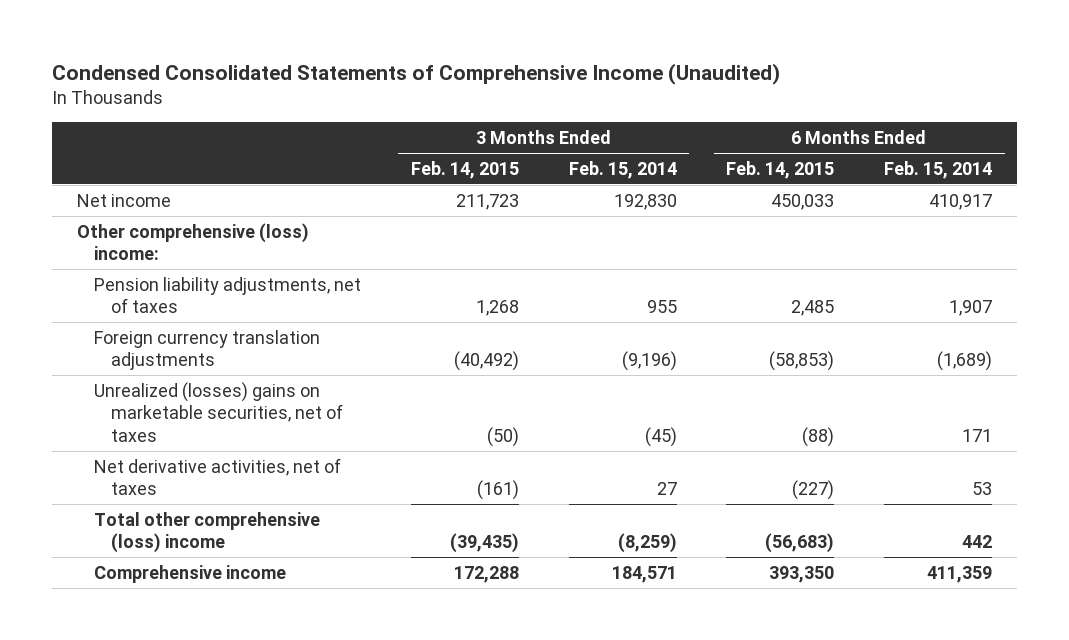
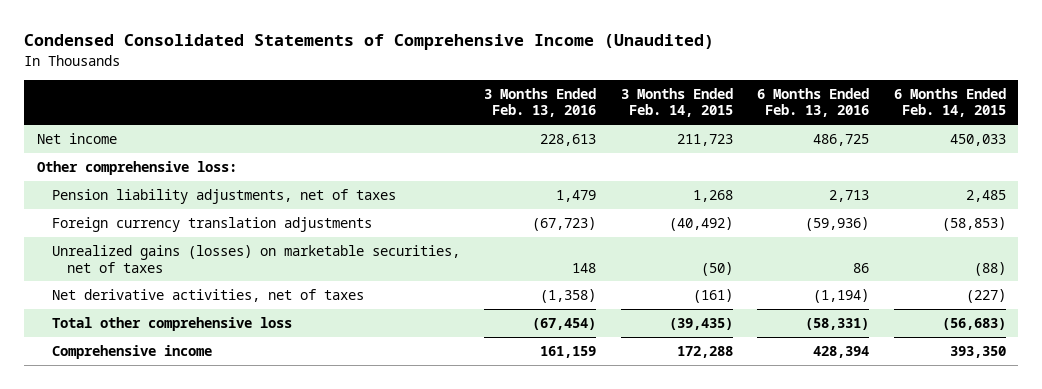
- | 3 Months Ended Feb. 14, 2015 | 3 Months Ended Feb. 15, 2014 | 6 Months Ended Feb. 14, 2015 | 6 Months Ended Feb. 15, 2014
+ | 3 Months Ended Feb. 13, 2016 | 3 Months Ended Feb. 14, 2015 | 6 Months Ended Feb. 13, 2016 | 6 Months Ended Feb. 14, 2015
- Other comprehensive (loss) income:
+ Other comprehensive loss:
- Unrealized (losses) gains on marketable securities, net of taxes | (50) | (45) | (88) | 171
+ Unrealized gains (losses) on marketable securities, net of taxes | 148 | (50) | 86 | (88)
- Total other comprehensive (loss) income | (39,435) | (8,259) | (56,683) | 442
+ Total other comprehensive loss | (67,454) | (39,435) | (58,331) | (56,683)

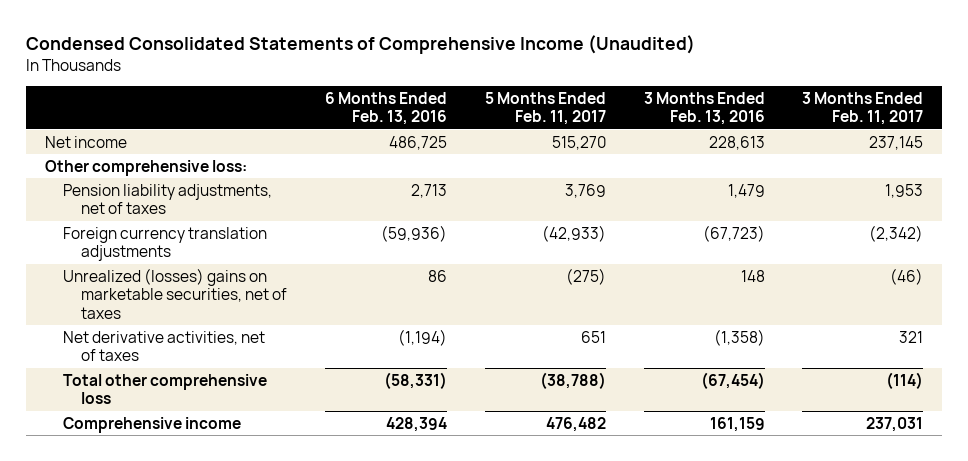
- | 3 Months Ended Feb. 13, 2016 | 3 Months Ended Feb. 14, 2015 | 6 Months Ended Feb. 13, 2016 | 6 Months Ended Feb. 14, 2015
+ | 6 Months Ended Feb. 13, 2016 | 5 Months Ended Feb. 11, 2017 | 3 Months Ended Feb. 13, 2016 | 3 Months Ended Feb. 11, 2017
- Unrealized gains (losses) on marketable securities, net of taxes | 148 | (50) | 86 | (88)
+ Unrealized (losses) gains on marketable securities, net of taxes | 86 | (275) | 148 | (46)

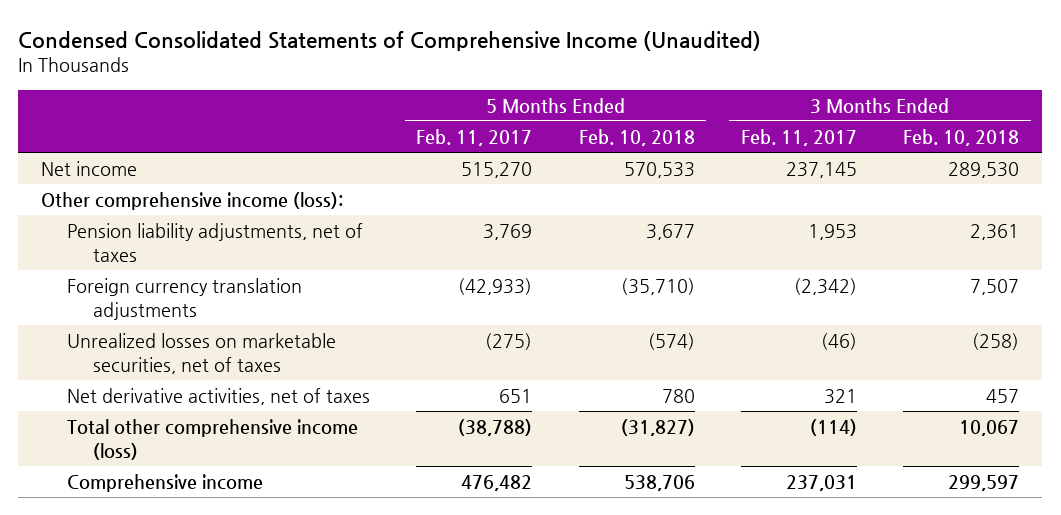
- | 6 Months Ended Feb. 13, 2016 | 5 Months Ended Feb. 11, 2017 | 3 Months Ended Feb. 13, 2016 | 3 Months Ended Feb. 11, 2017
+ | 5 Months Ended Feb. 11, 2017 | 5 Months Ended Feb. 10, 2018 | 3 Months Ended Feb. 11, 2017 | 3 Months Ended Feb. 10, 2018
- Other comprehensive loss:
+ Other comprehensive income (loss):
- Unrealized (losses) gains on marketable securities, net of taxes | 86 | (275) | 148 | (46)
+ Unrealized losses on marketable securities, net of taxes | (275) | (574) | (46) | (258)
- Total other comprehensive loss | (58,331) | (38,788) | (67,454) | (114)
+ Total other comprehensive income (loss) | (38,788) | (31,827) | (114) | 10,067

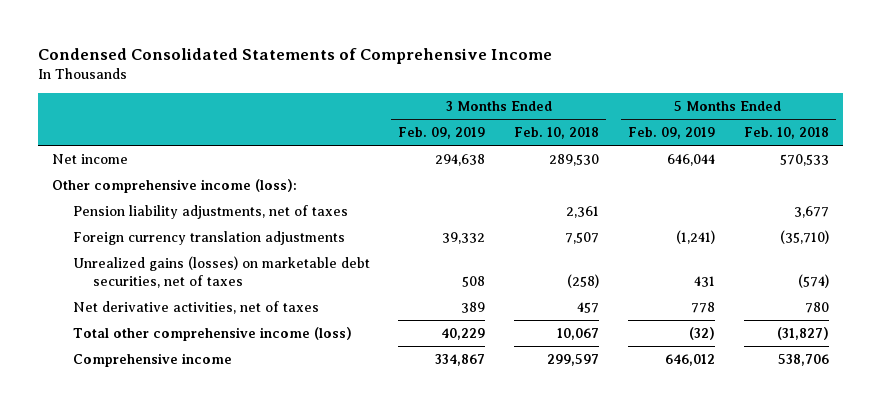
- Condensed Consolidated Statements of Comprehensive Income (Unaudited)
+ Condensed Consolidated Statements of Comprehensive Income
- | 5 Months Ended Feb. 11, 2017 | 5 Months Ended Feb. 10, 2018 | 3 Months Ended Feb. 11, 2017 | 3 Months Ended Feb. 10, 2018
+ | 3 Months Ended Feb. 09, 2019 | 3 Months Ended Feb. 10, 2018 | 5 Months Ended Feb. 09, 2019 | 5 Months Ended Feb. 10, 2018
- Unrealized losses on marketable securities, net of taxes | (275) | (574) | (46) | (258)
+ Unrealized gains (losses) on marketable debt securities, net of taxes | 508 | (258) | 431 | (574)

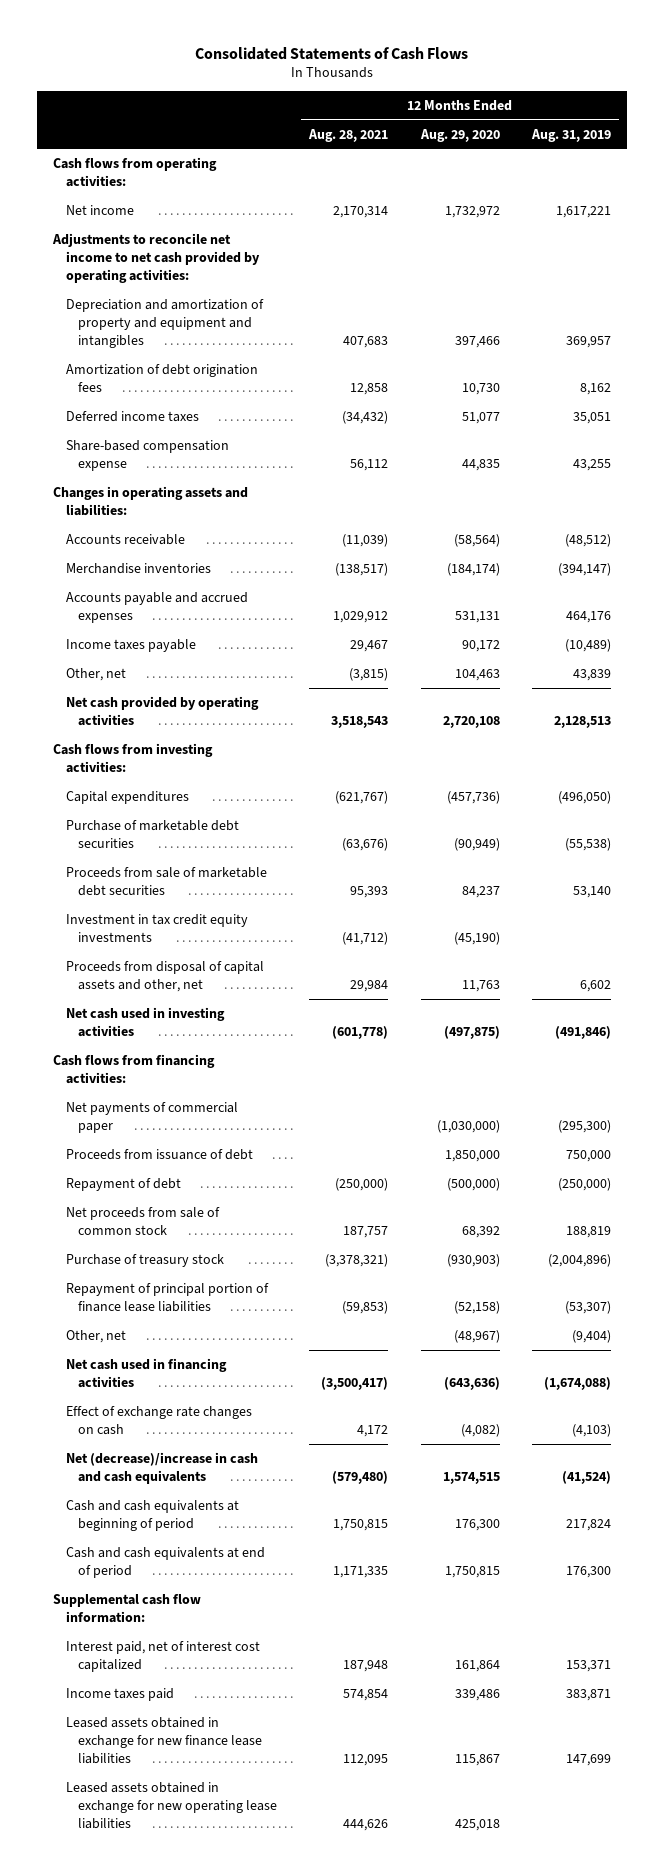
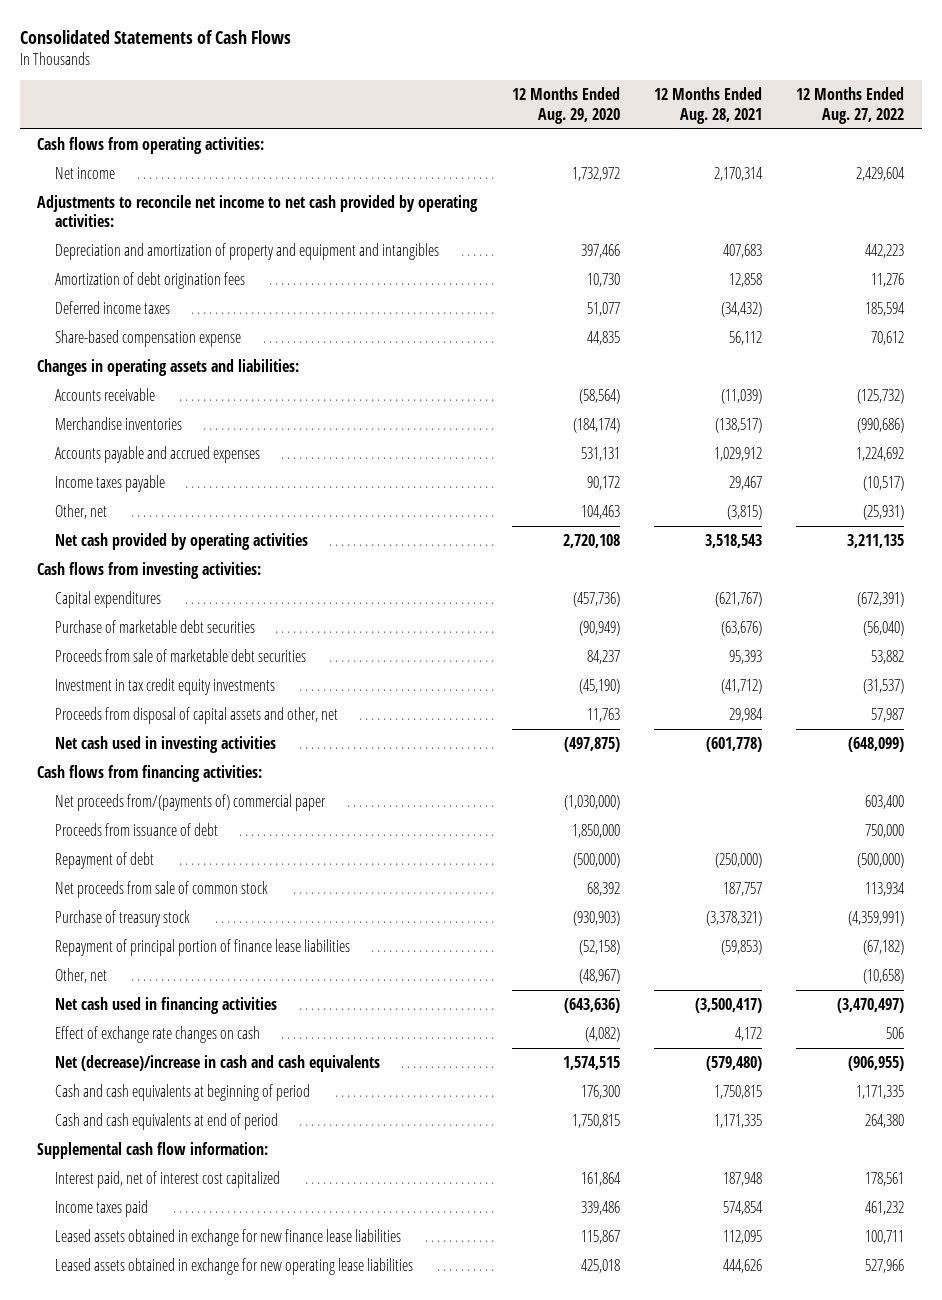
- | 12 Months Ended Aug. 28, 2021 | 12 Months Ended Aug. 29, 2020 | 12 Months Ended Aug. 31, 2019
+ | 12 Months Ended Aug. 29, 2020 | 12 Months Ended Aug. 28, 2021 | 12 Months Ended Aug. 27, 2022
- Net payments of commercial paper | | (1,030,000) | (295,300)
+ Net proceeds from/(payments of) commercial paper | (1,030,000) | | 603,400

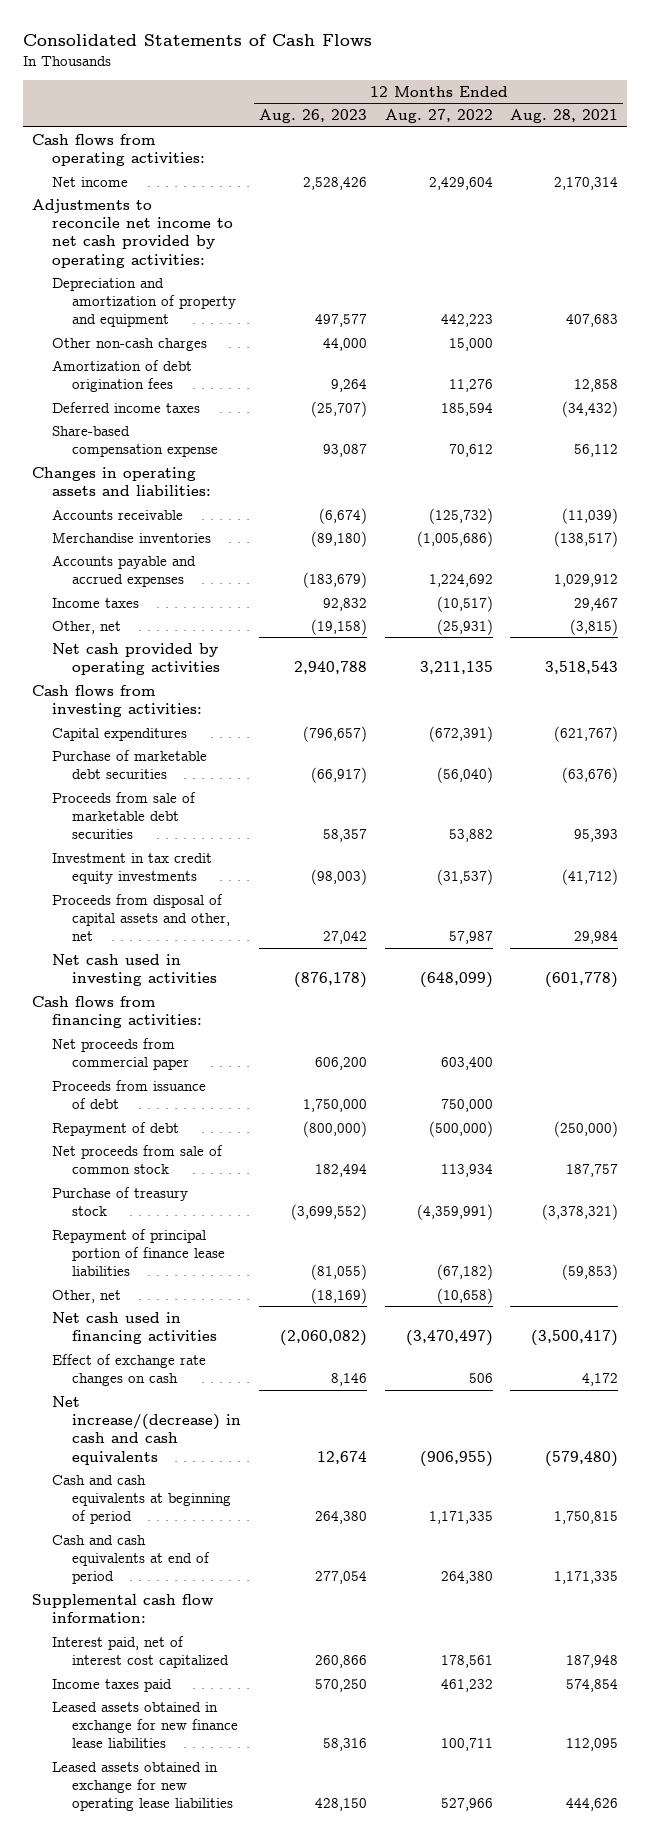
- | 12 Months Ended Aug. 29, 2020 | 12 Months Ended Aug. 28, 2021 | 12 Months Ended Aug. 27, 2022
+ | 12 Months Ended Aug. 26, 2023 | 12 Months Ended Aug. 27, 2022 | 12 Months Ended Aug. 28, 2021
- Depreciation and amortization of property and equipment and intangibles | 397,466 | 407,683 | 442,223
+ Depreciation and amortization of property and equipment | 497,577 | 442,223 | 407,683
+ Other non-cash charges | 44,000 | 15,000 |
- Merchandise inventories | (184,174) | (138,517) | (990,686)
+ Merchandise inventories | (89,180) | (1,005,686) | (138,517)
- Income taxes payable | 90,172 | 29,467 | (10,517)
+ Income taxes | 92,832 | (10,517) | 29,467
- Net proceeds from/(payments of) commercial paper | (1,030,000) | | 603,400
+ Net proceeds from commercial paper | 606,200 | 603,400 |
- Net (decrease)/increase in cash and cash equivalents | 1,574,515 | (579,480) | (906,955)
+ Net increase/(decrease) in cash and cash equivalents | 12,674 | (906,955) | (579,480)

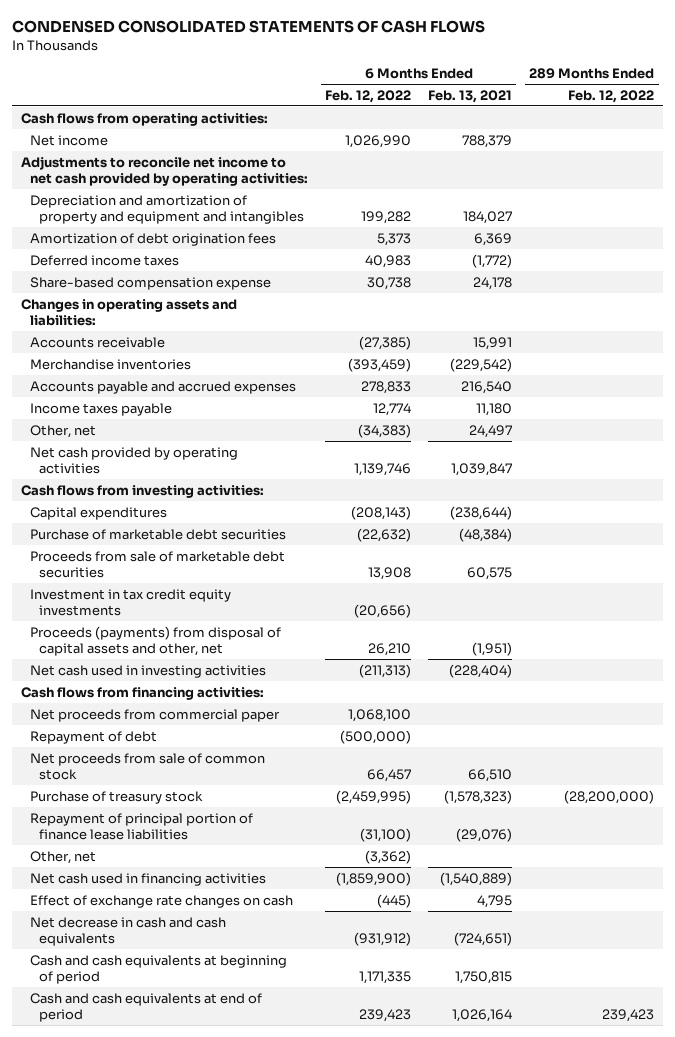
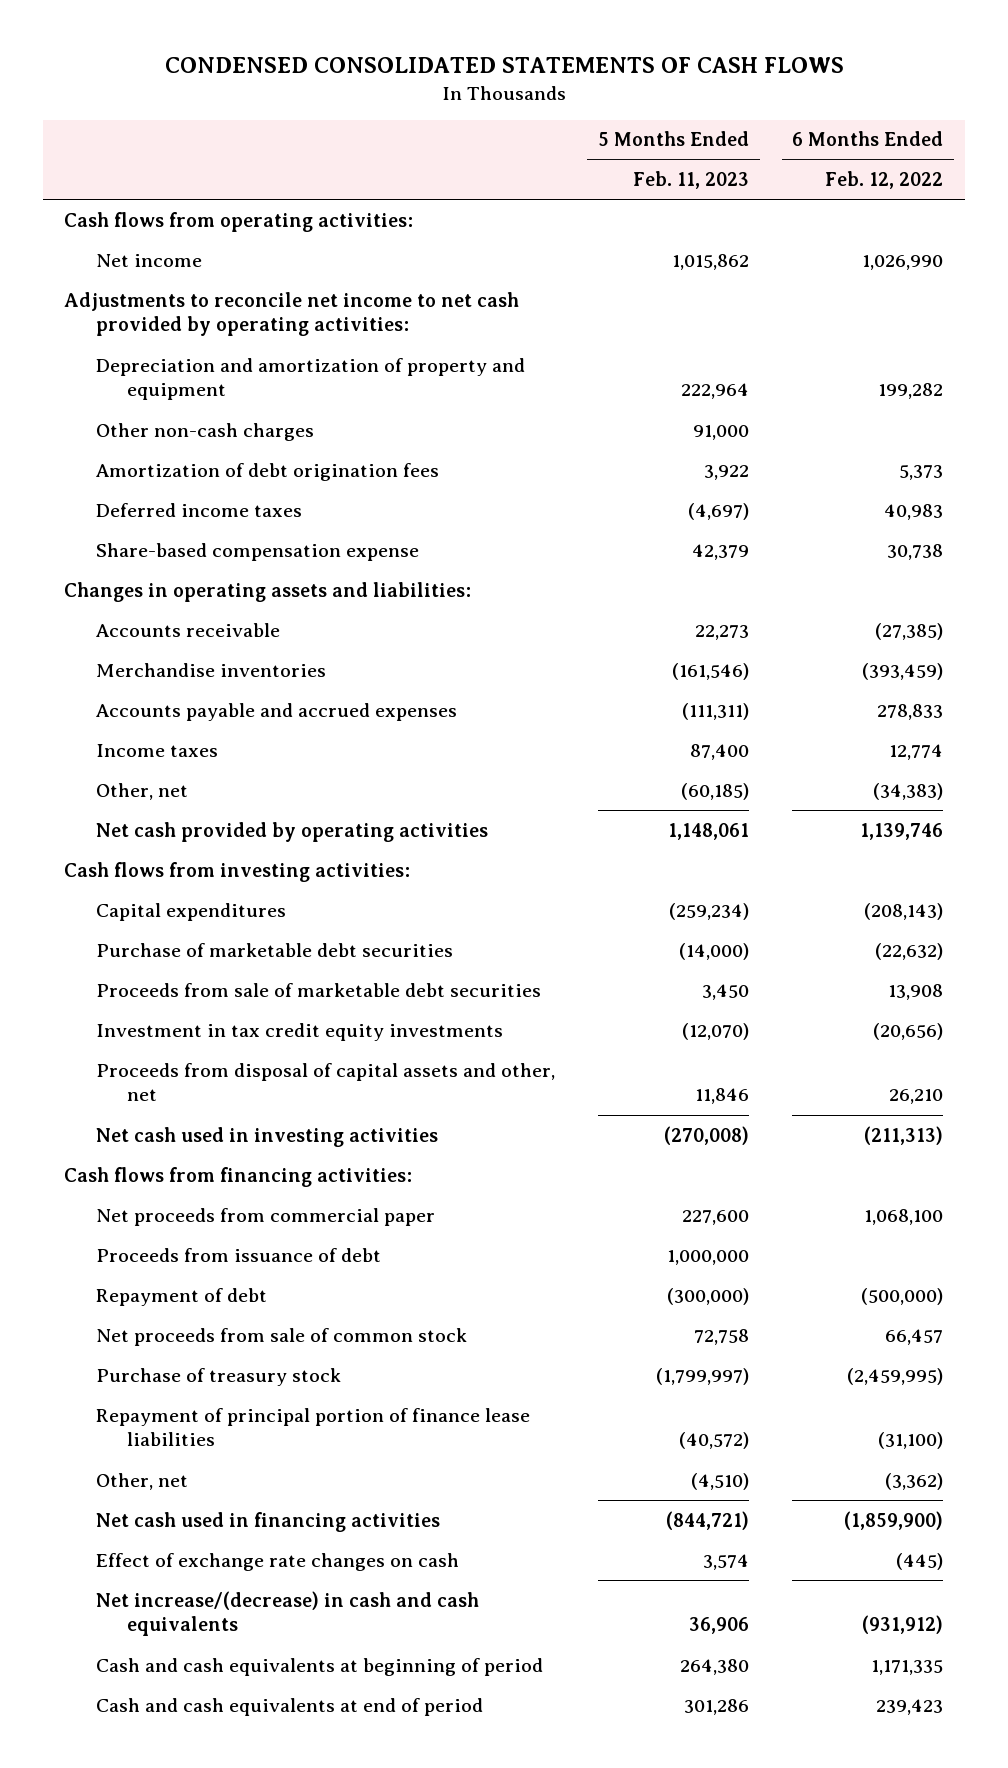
- | 6 Months Ended Feb. 12, 2022 | 6 Months Ended Feb. 13, 2021 | 289 Months Ended Feb. 12, 2022
+ | 5 Months Ended Feb. 11, 2023 | 6 Months Ended Feb. 12, 2022
- Depreciation and amortization of property and equipment and intangibles | 199,282 | 184,027 |
+ Depreciation and amortization of property and equipment | 222,964 | 199,282
+ Other non-cash charges | 91,000 |
- Income taxes payable | 12,774 | 11,180 |
+ Income taxes | 87,400 | 12,774
- Proceeds (payments) from disposal of capital assets and other, net | 26,210 | (1,951) |
+ Proceeds from disposal of capital assets and other, net | 11,846 | 26,210
+ Proceeds from issuance of debt | 1,000,000 |
- Net decrease in cash and cash equivalents | (931,912) | (724,651) |
+ Net increase/(decrease) in cash and cash equivalents | 36,906 | (931,912)

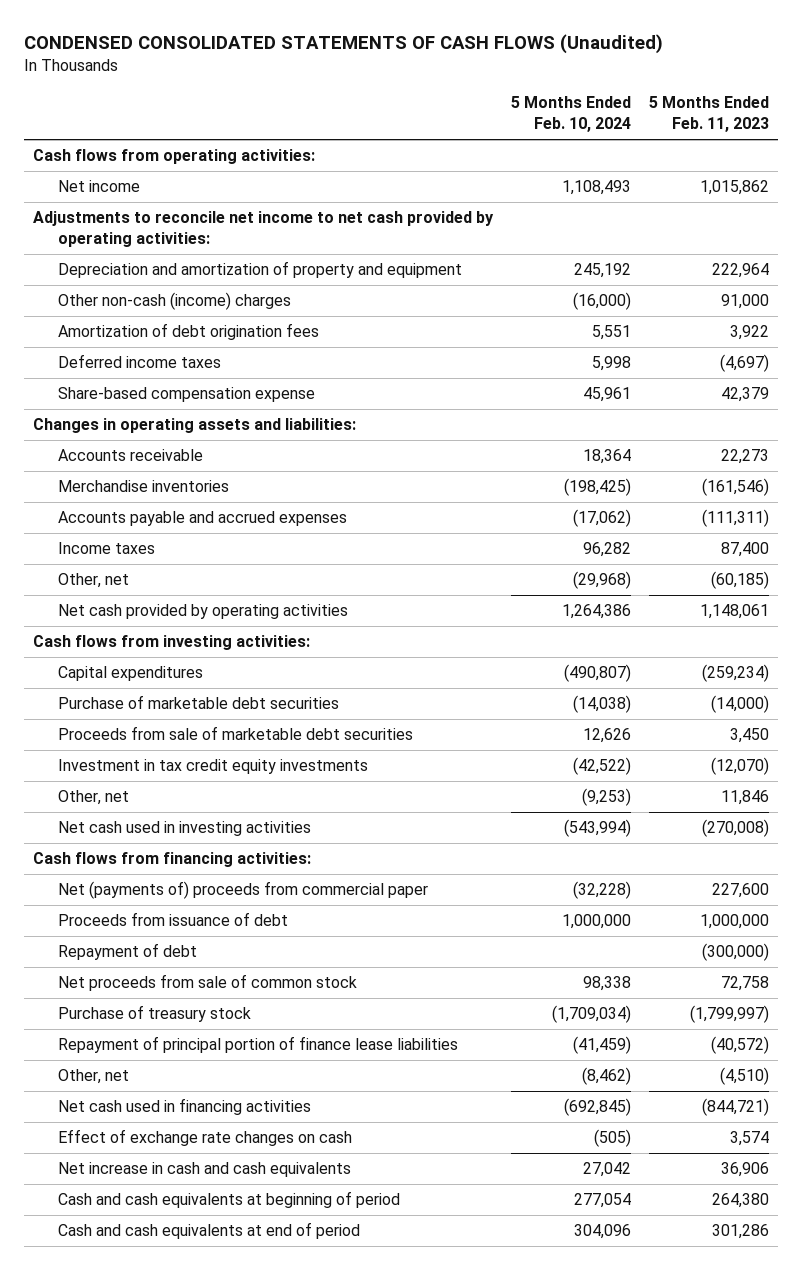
- CONDENSED CONSOLIDATED STATEMENTS OF CASH FLOWS
+ CONDENSED CONSOLIDATED STATEMENTS OF CASH FLOWS (Unaudited)
- | 5 Months Ended Feb. 11, 2023 | 6 Months Ended Feb. 12, 2022
+ | 5 Months Ended Feb. 10, 2024 | 5 Months Ended Feb. 11, 2023
- Other non-cash charges | 91,000 |
+ Other non-cash (income) charges | (16,000) | 91,000
- Proceeds from disposal of capital assets and other, net | 11,846 | 26,210
+ Other, net | (9,253) | 11,846
- Net proceeds from commercial paper | 227,600 | 1,068,100
+ Net (payments of) proceeds from commercial paper | (32,228) | 227,600
- Net increase/(decrease) in cash and cash equivalents | 36,906 | (931,912)
+ Net increase in cash and cash equivalents | 27,042 | 36,906

